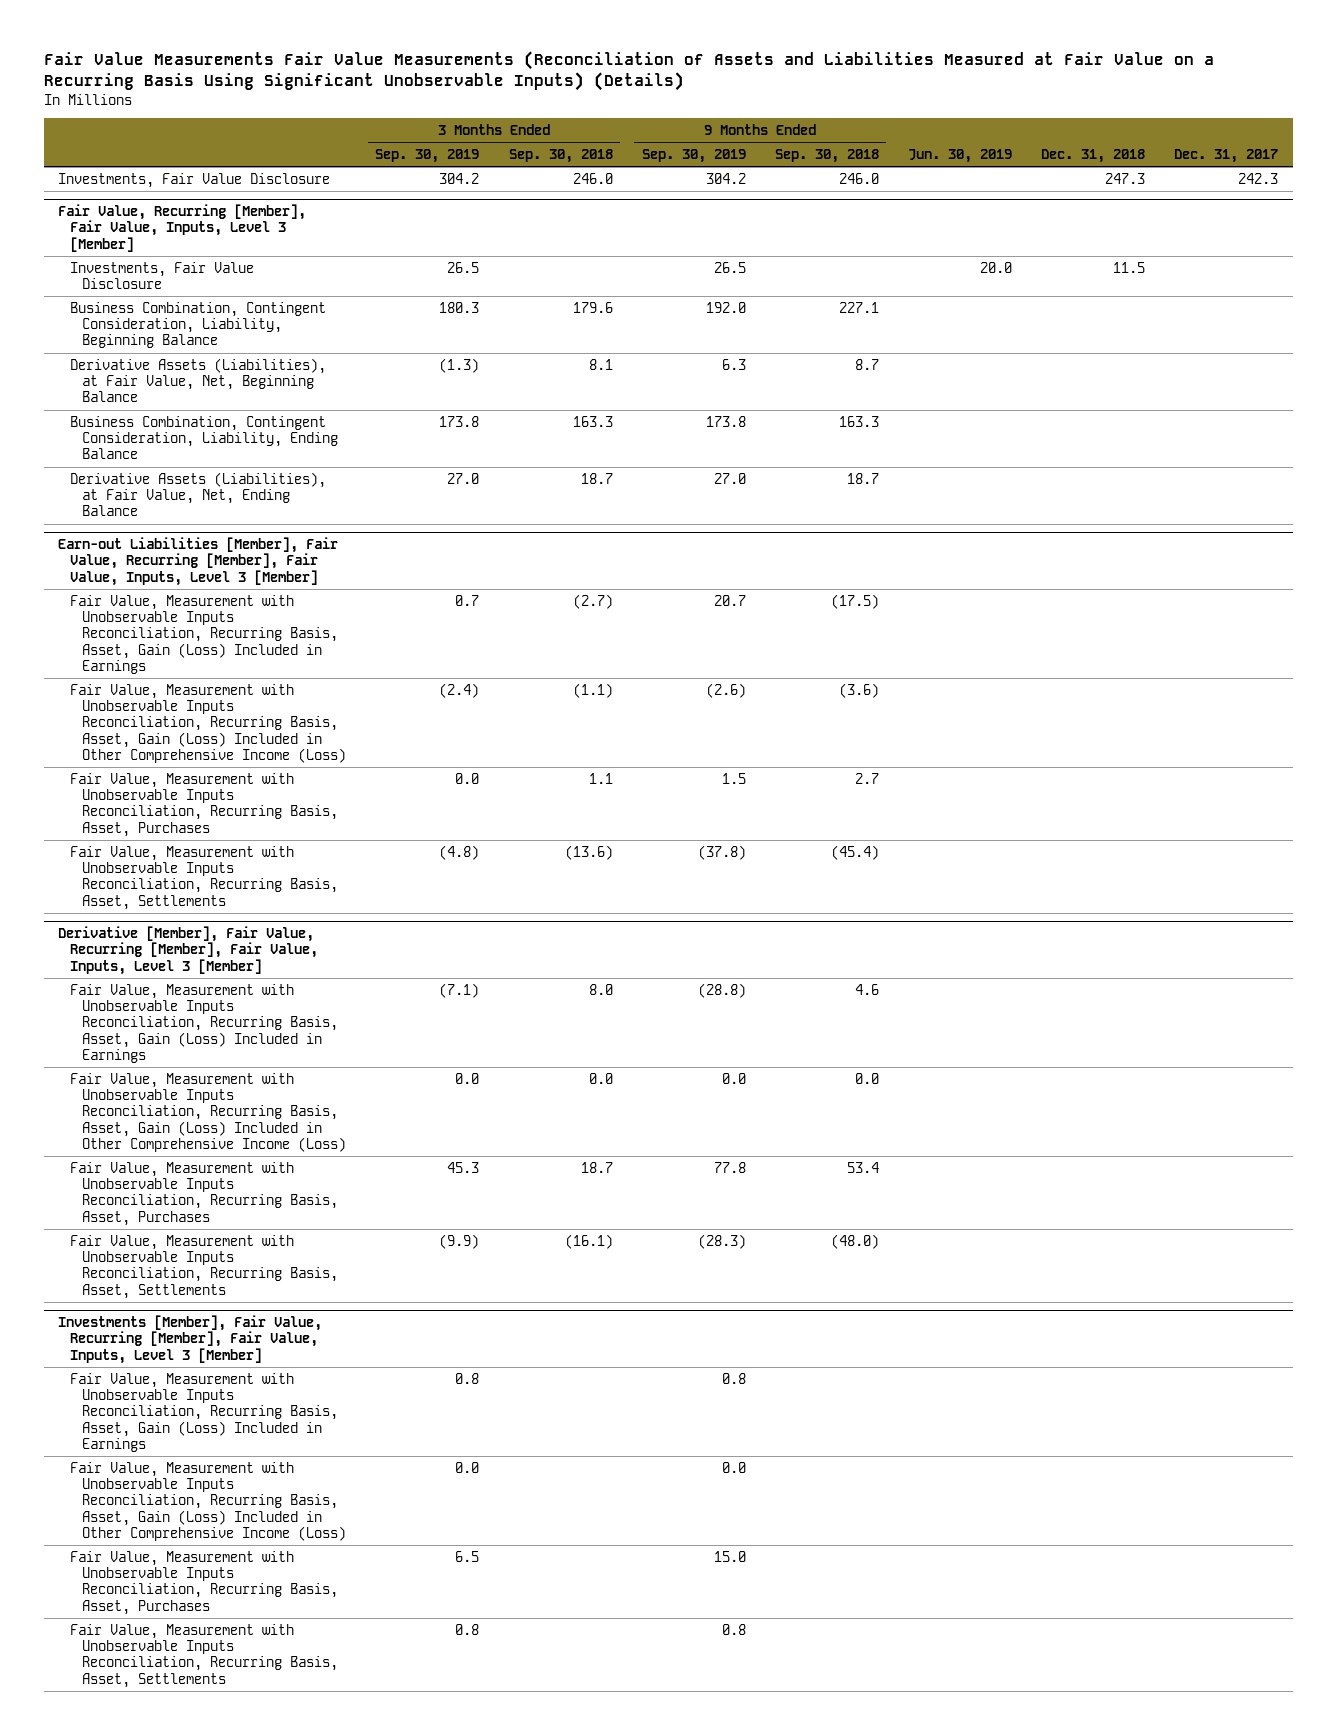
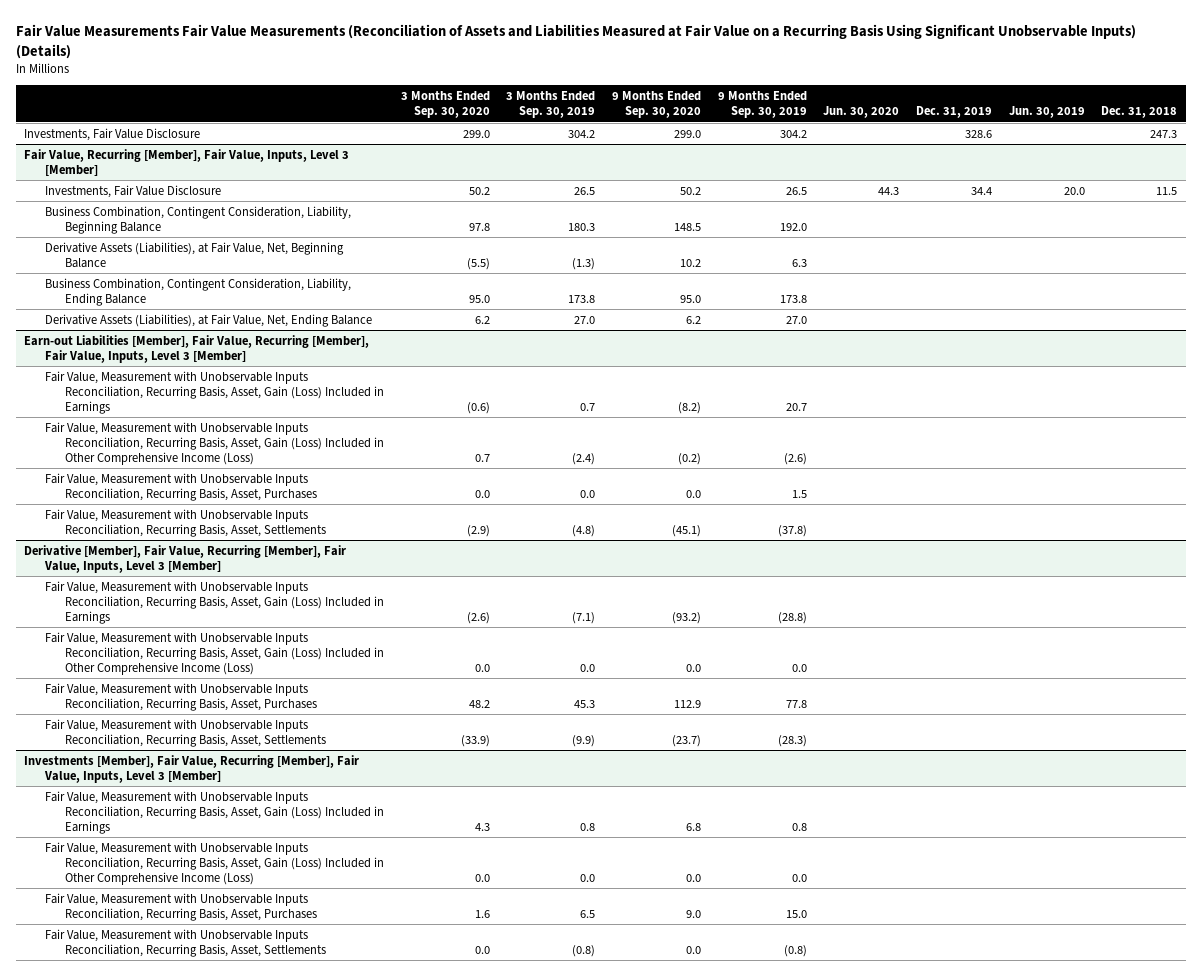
- | 3 Months Ended Sep. 30, 2019 | 3 Months Ended Sep. 30, 2018 | 9 Months Ended Sep. 30, 2019 | 9 Months Ended Sep. 30, 2018 | Jun. 30, 2019 | Dec. 31, 2018 | Dec. 31, 2017
+ | 3 Months Ended Sep. 30, 2020 | 3 Months Ended Sep. 30, 2019 | 9 Months Ended Sep. 30, 2020 | 9 Months Ended Sep. 30, 2019 | Jun. 30, 2020 | Dec. 31, 2019 | Jun. 30, 2019 | Dec. 31, 2018
@ Investments [Member], Fair Value, Recurring [Member], Fair Value, Inputs, Level 3 [Member]
- Fair Value, Measurement with Unobservable Inputs Reconciliation, Recurring Basis, Asset, Settlements | 0.8 | | 0.8 | | | |
+ Fair Value, Measurement with Unobservable Inputs Reconciliation, Recurring Basis, Asset, Settlements | 0.0 | (0.8) | 0.0 | (0.8) | | | |

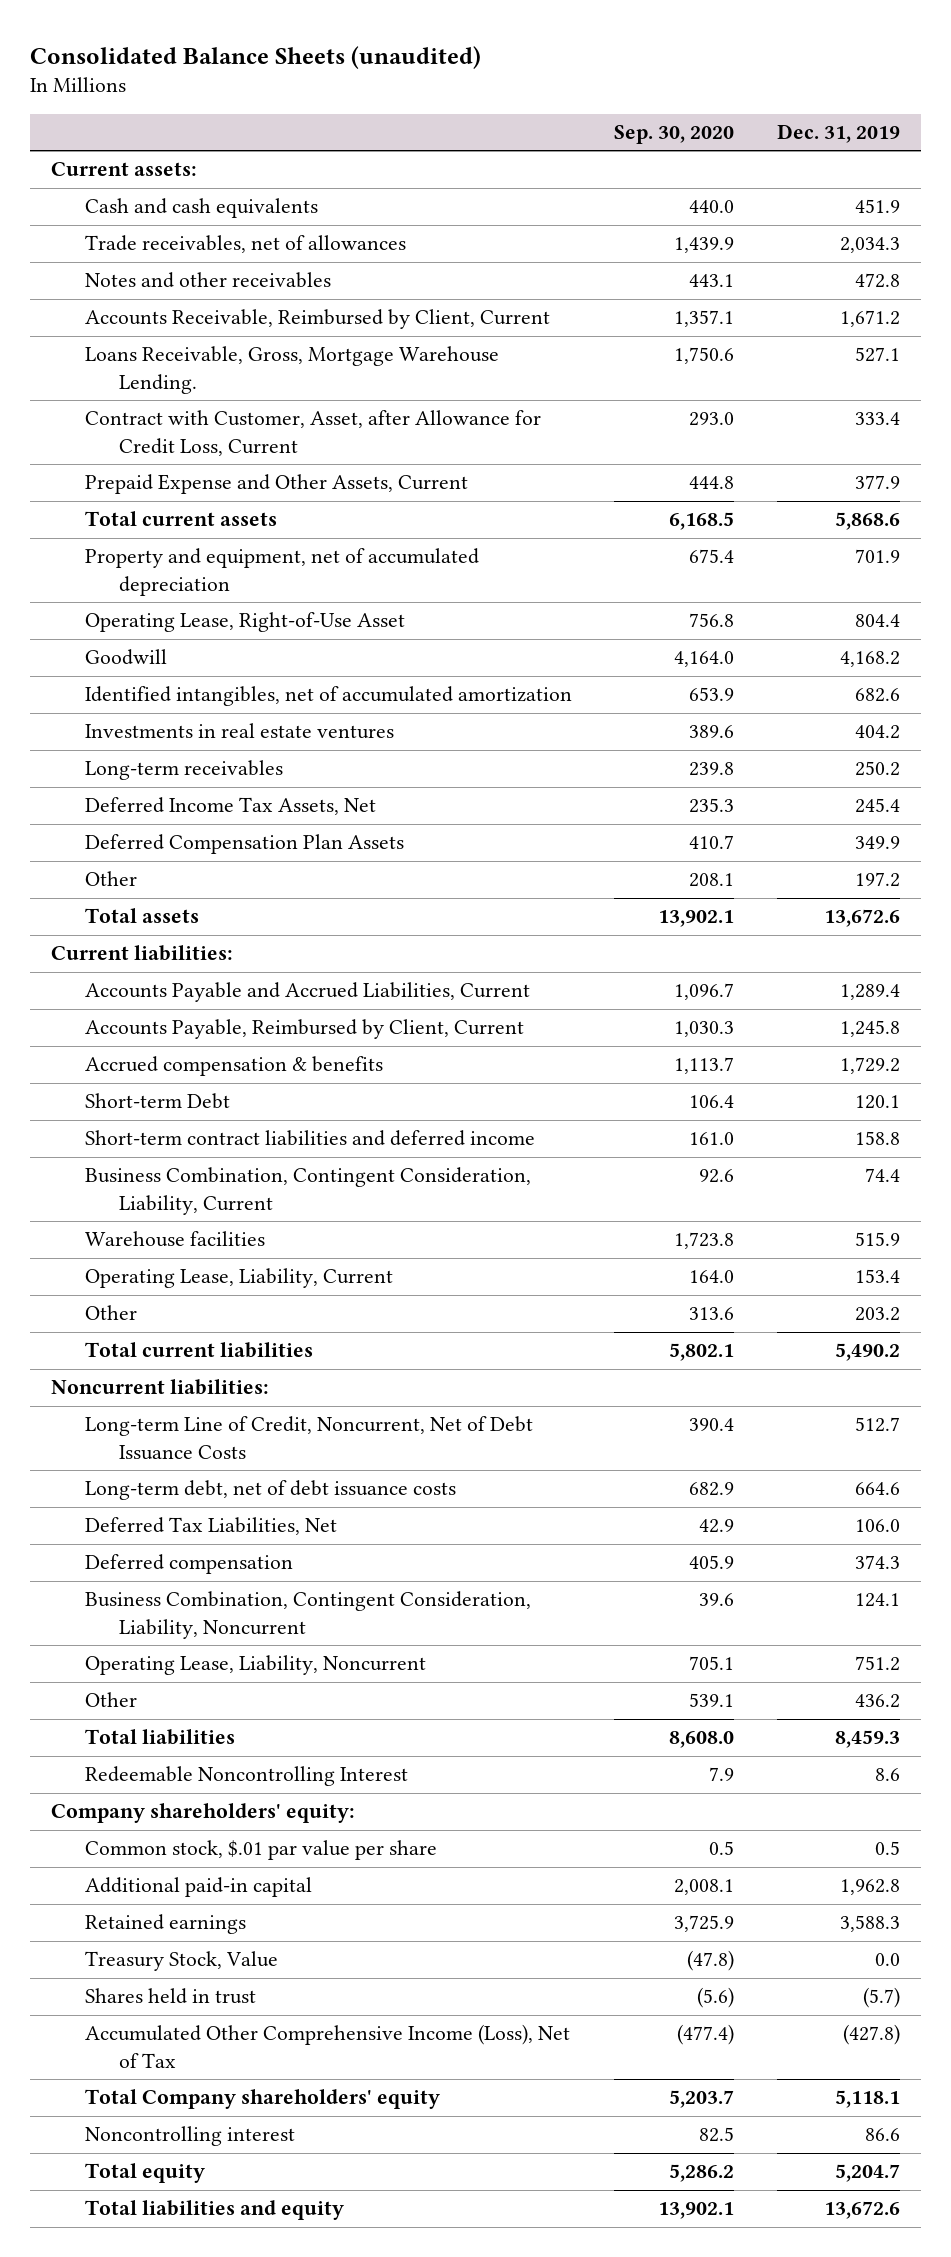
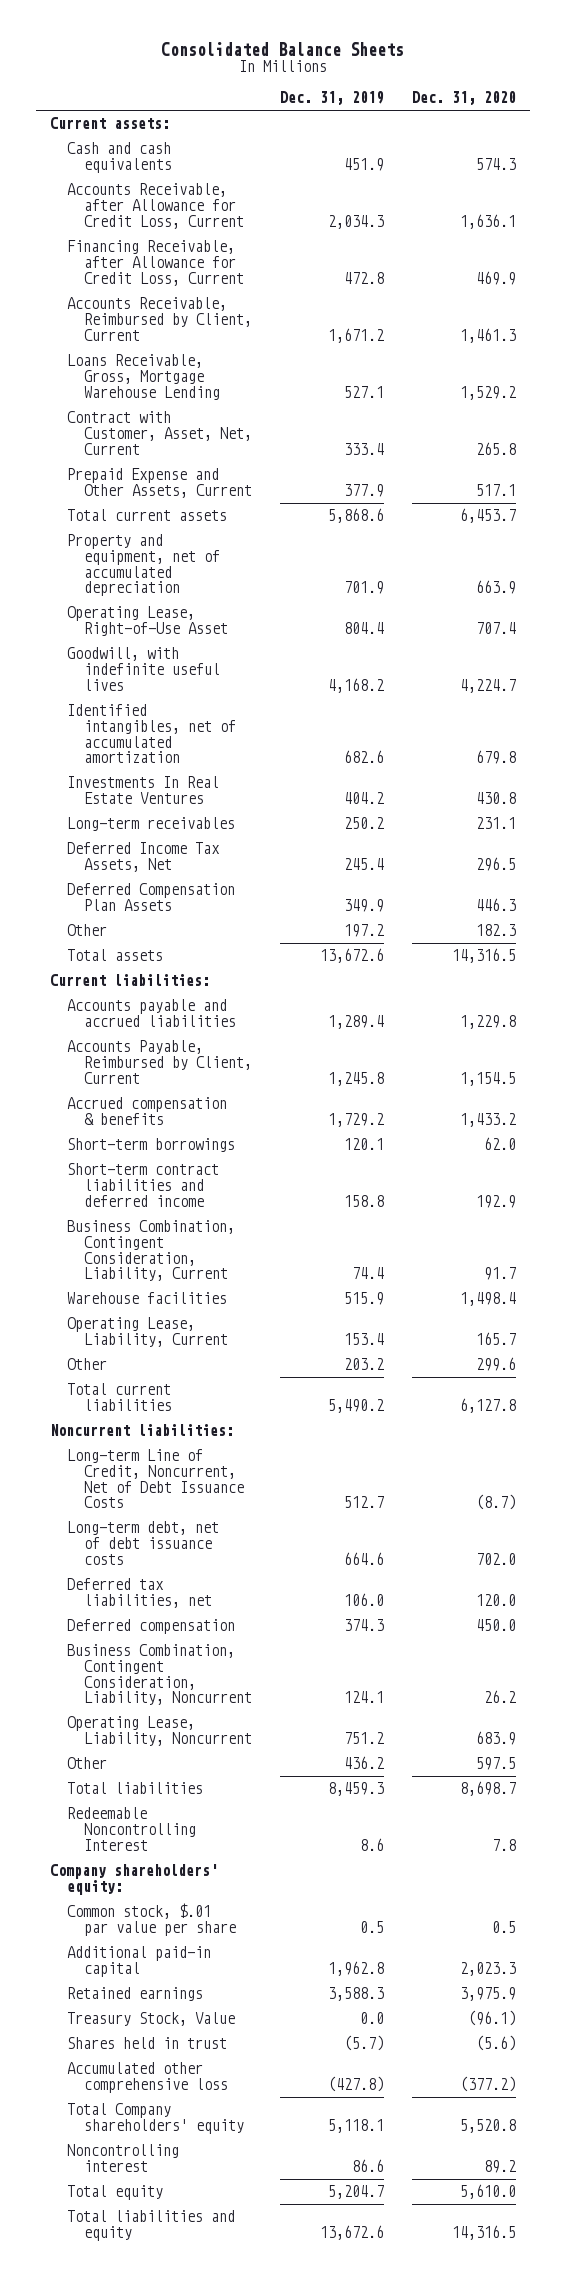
- Consolidated Balance Sheets (unaudited)
+ Consolidated Balance Sheets
- | Sep. 30, 2020 | Dec. 31, 2019
+ | Dec. 31, 2019 | Dec. 31, 2020
- Trade receivables, net of allowances | 1,439.9 | 2,034.3
- Notes and other receivables | 443.1 | 472.8
+ Accounts Receivable, after Allowance for Credit Loss, Current | 2,034.3 | 1,636.1
+ Financing Receivable, after Allowance for Credit Loss, Current | 472.8 | 469.9
- Loans Receivable, Gross, Mortgage Warehouse Lending. | 1,750.6 | 527.1
- Contract with Customer, Asset, after Allowance for Credit Loss, Current | 293.0 | 333.4
+ Loans Receivable, Gross, Mortgage Warehouse Lending | 527.1 | 1,529.2
+ Contract with Customer, Asset, Net, Current | 333.4 | 265.8
- Goodwill | 4,164.0 | 4,168.2
+ Goodwill, with indefinite useful lives | 4,168.2 | 4,224.7
- Investments in real estate ventures | 389.6 | 404.2
+ Investments In Real Estate Ventures | 404.2 | 430.8
- Accounts Payable and Accrued Liabilities, Current | 1,096.7 | 1,289.4
+ Accounts payable and accrued liabilities | 1,289.4 | 1,229.8
- Short-term Debt | 106.4 | 120.1
+ Short-term borrowings | 120.1 | 62.0
- Deferred Tax Liabilities, Net | 42.9 | 106.0
+ Deferred tax liabilities, net | 106.0 | 120.0
- Accumulated Other Comprehensive Income (Loss), Net of Tax | (477.4) | (427.8)
+ Accumulated other comprehensive loss | (427.8) | (377.2)

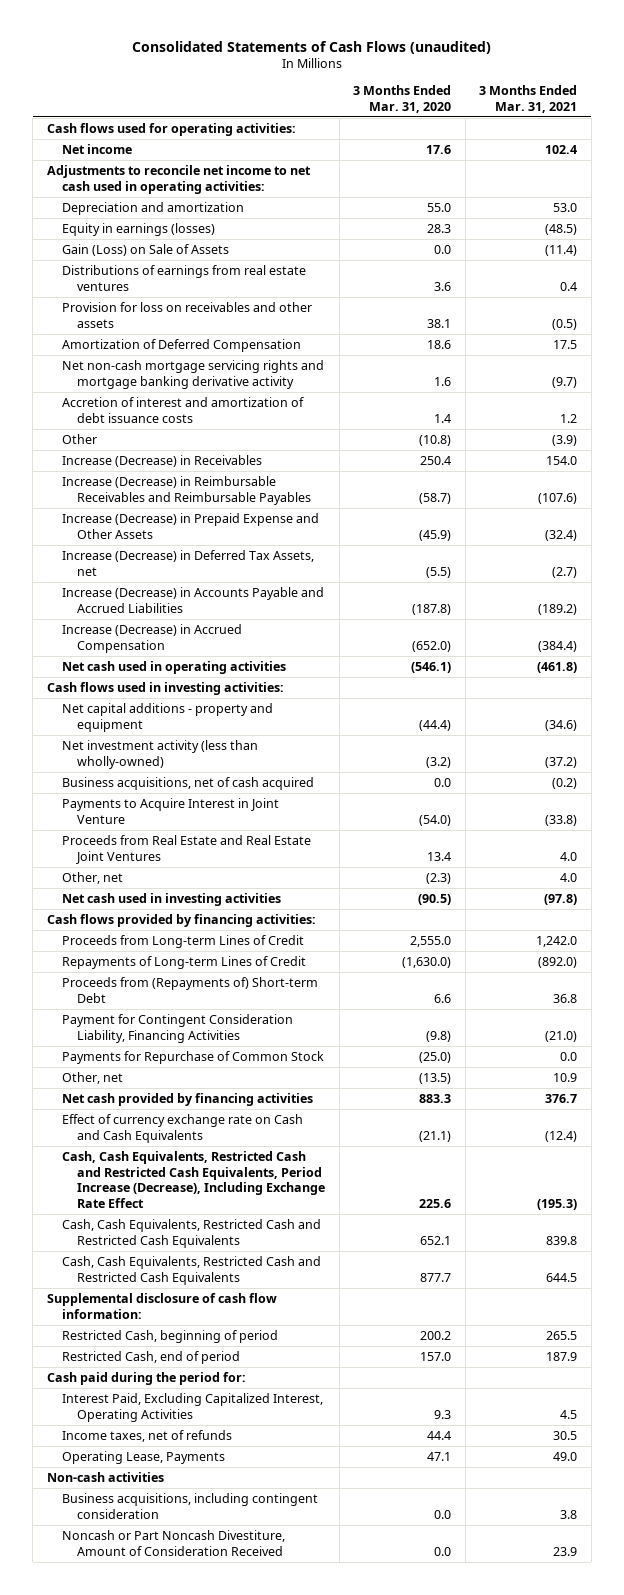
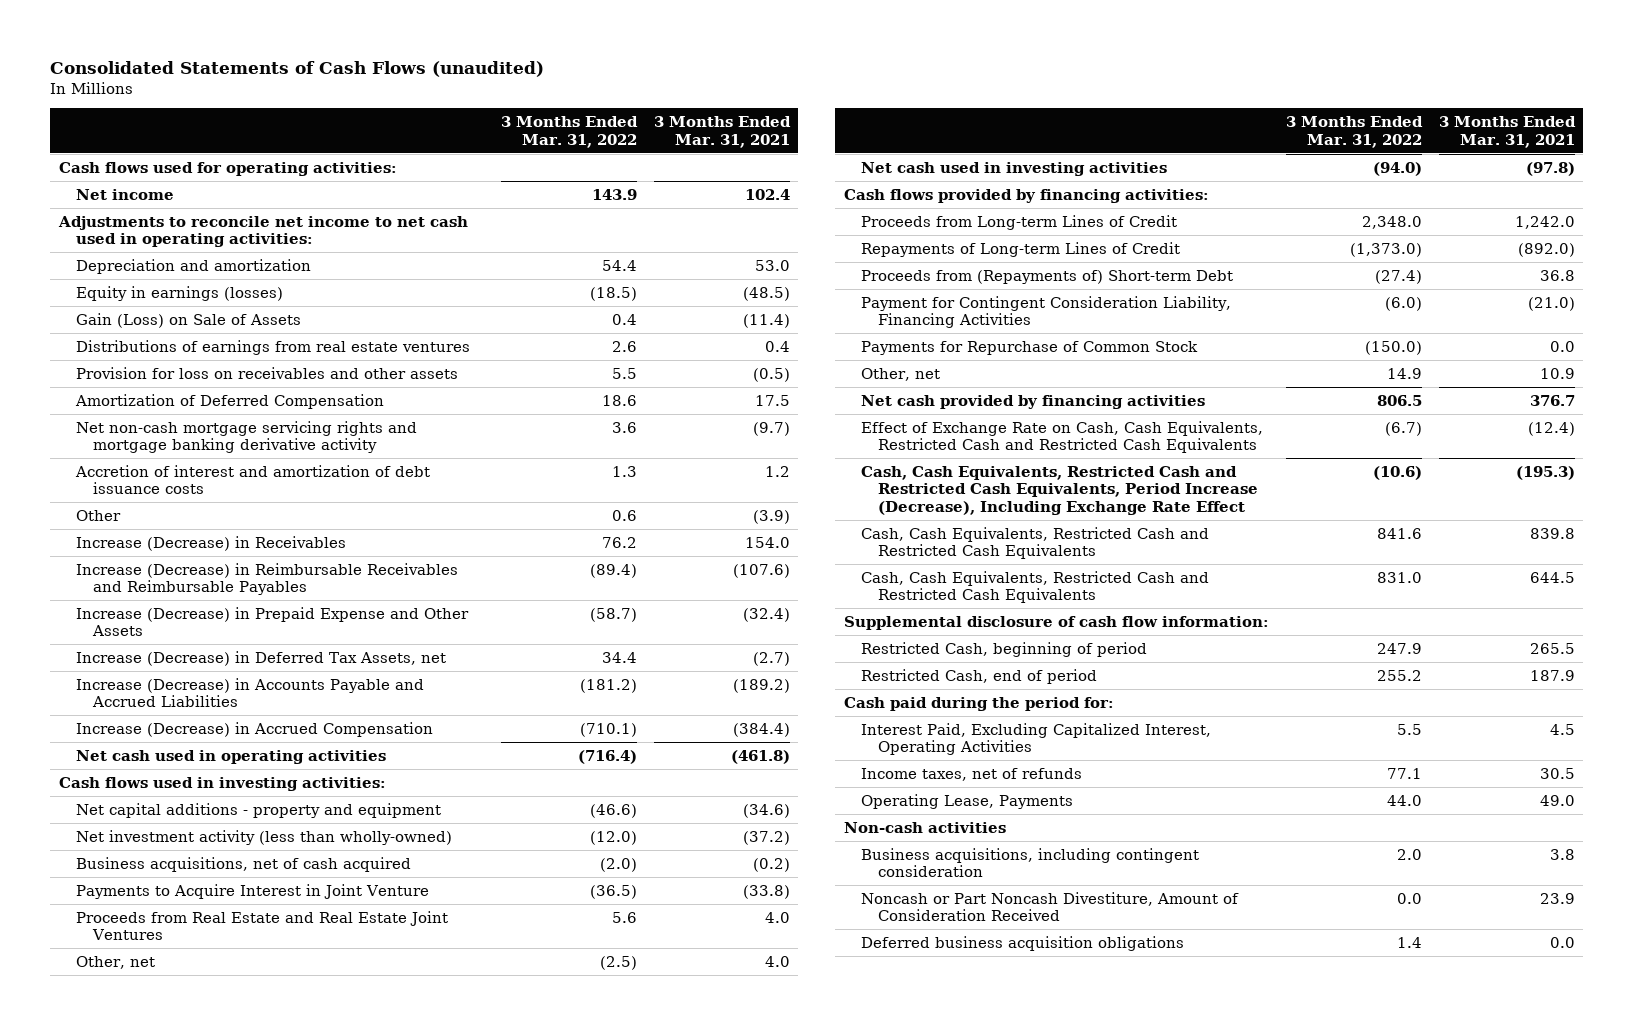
- | 3 Months Ended Mar. 31, 2020 | 3 Months Ended Mar. 31, 2021
+ | 3 Months Ended Mar. 31, 2022 | 3 Months Ended Mar. 31, 2021
- Effect of currency exchange rate on Cash and Cash Equivalents | (21.1) | (12.4)
+ Effect of Exchange Rate on Cash, Cash Equivalents, Restricted Cash and Restricted Cash Equivalents | (6.7) | (12.4)
+ Deferred business acquisition obligations | 1.4 | 0.0

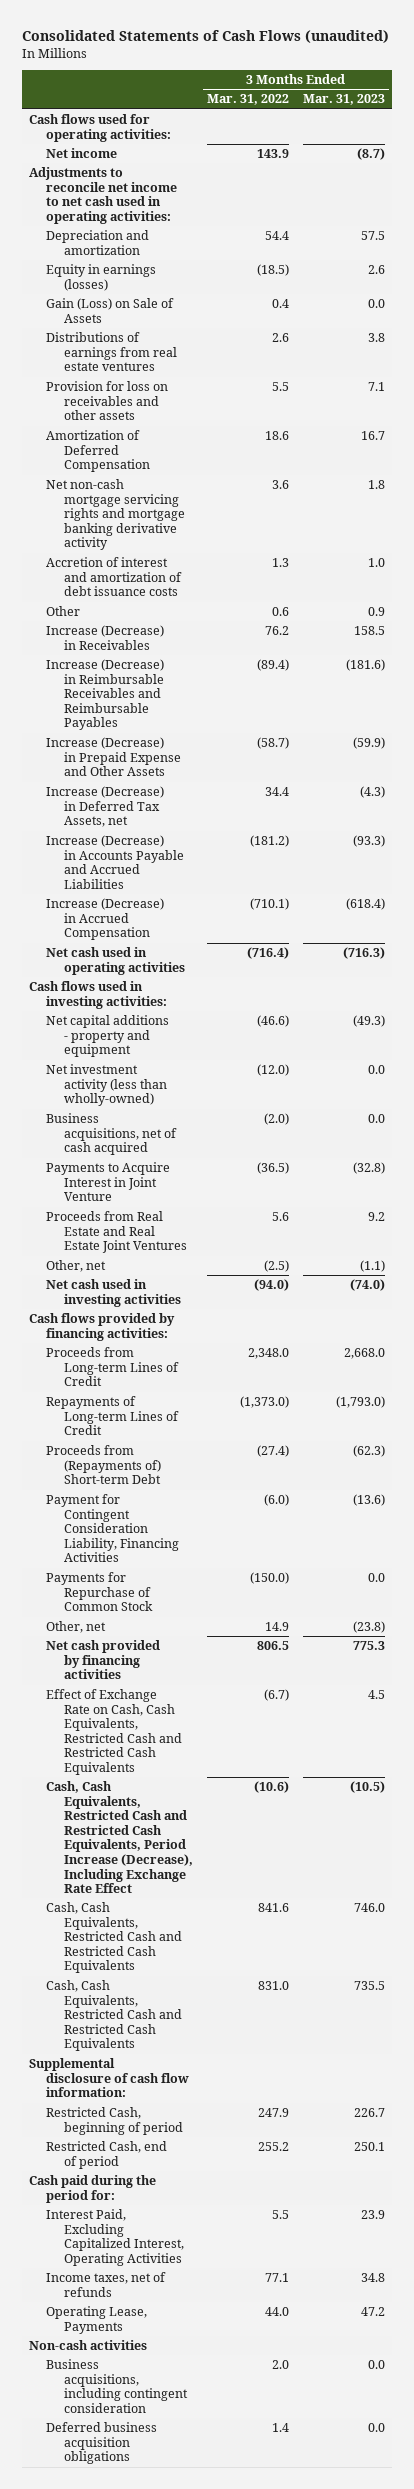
- | 3 Months Ended Mar. 31, 2022 | 3 Months Ended Mar. 31, 2021
+ | 3 Months Ended Mar. 31, 2022 | 3 Months Ended Mar. 31, 2023
- Noncash or Part Noncash Divestiture, Amount of Consideration Received | 0.0 | 23.9

